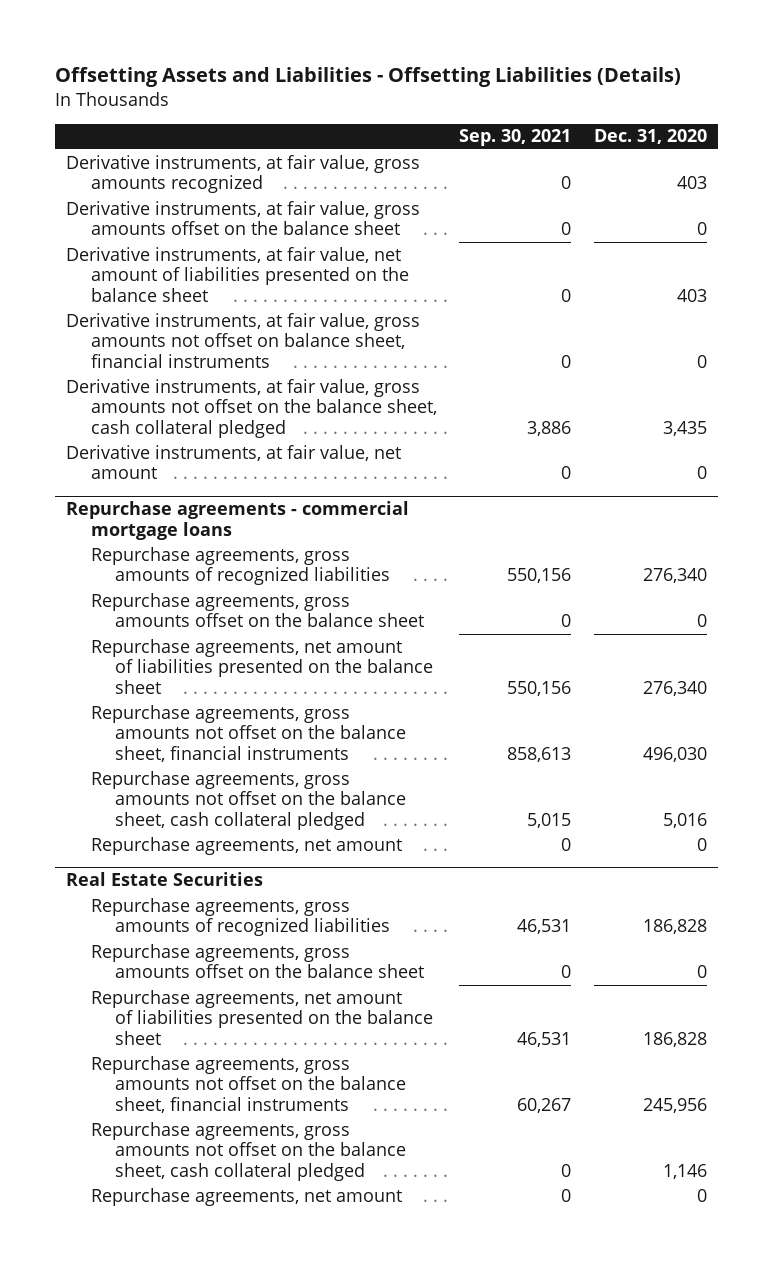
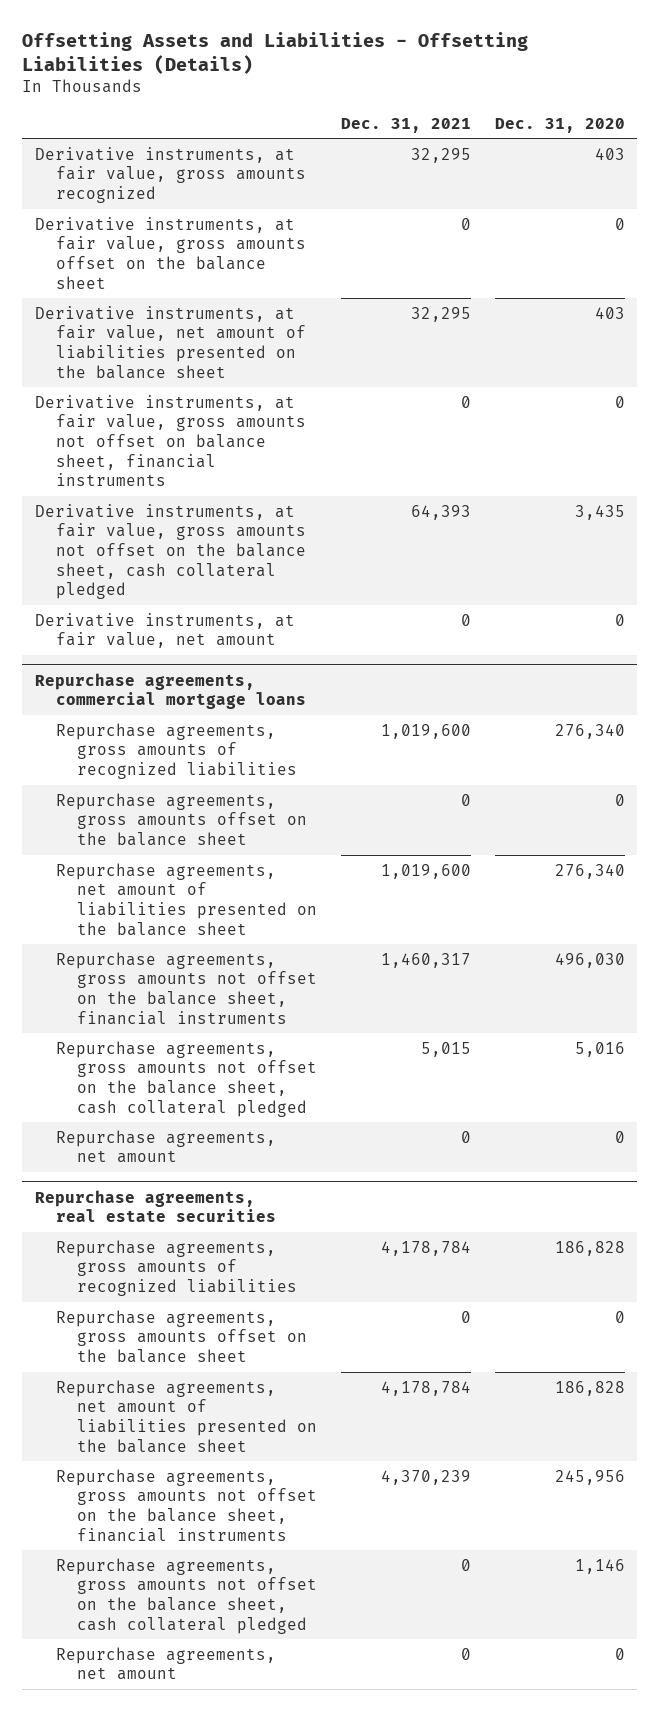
- | Sep. 30, 2021 | Dec. 31, 2020
+ | Dec. 31, 2021 | Dec. 31, 2020
- Repurchase agreements - commercial mortgage loans
+ Repurchase agreements, commercial mortgage loans
- Real Estate Securities
+ Repurchase agreements, real estate securities

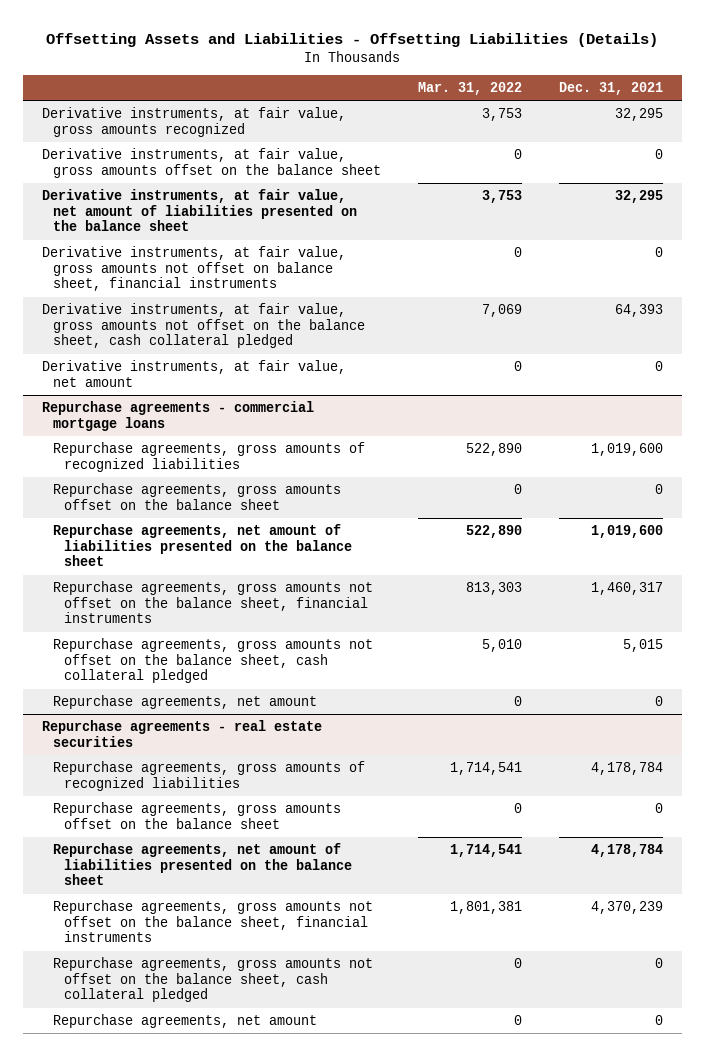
- | Dec. 31, 2021 | Dec. 31, 2020
+ | Mar. 31, 2022 | Dec. 31, 2021
- Repurchase agreements, commercial mortgage loans
+ Repurchase agreements - commercial mortgage loans
- Repurchase agreements, real estate securities
+ Repurchase agreements - real estate securities

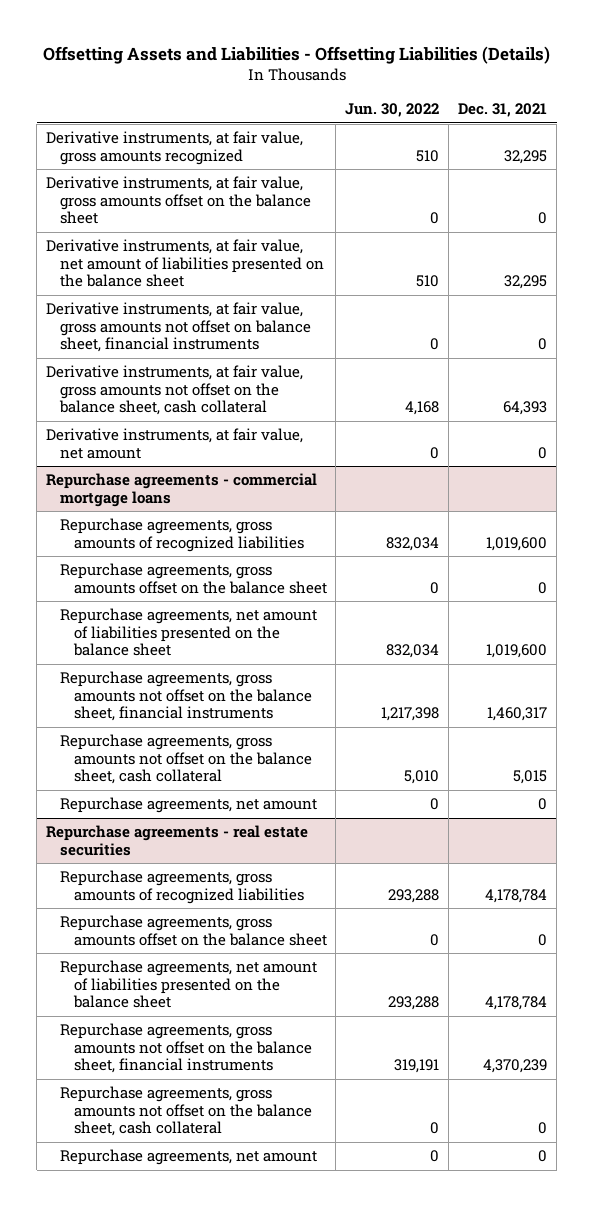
- | Mar. 31, 2022 | Dec. 31, 2021
+ | Jun. 30, 2022 | Dec. 31, 2021
- Derivative instruments, at fair value, gross amounts not offset on the balance sheet, cash collateral pledged | 7,069 | 64,393
+ Derivative instruments, at fair value, gross amounts not offset on the balance sheet, cash collateral | 4,168 | 64,393
@ Repurchase agreements - commercial mortgage loans
- Repurchase agreements, gross amounts not offset on the balance sheet, cash collateral pledged | 5,010 | 5,015
+ Repurchase agreements, gross amounts not offset on the balance sheet, cash collateral | 5,010 | 5,015
@ Repurchase agreements - real estate securities
- Repurchase agreements, gross amounts not offset on the balance sheet, cash collateral pledged | 0 | 0
+ Repurchase agreements, gross amounts not offset on the balance sheet, cash collateral | 0 | 0

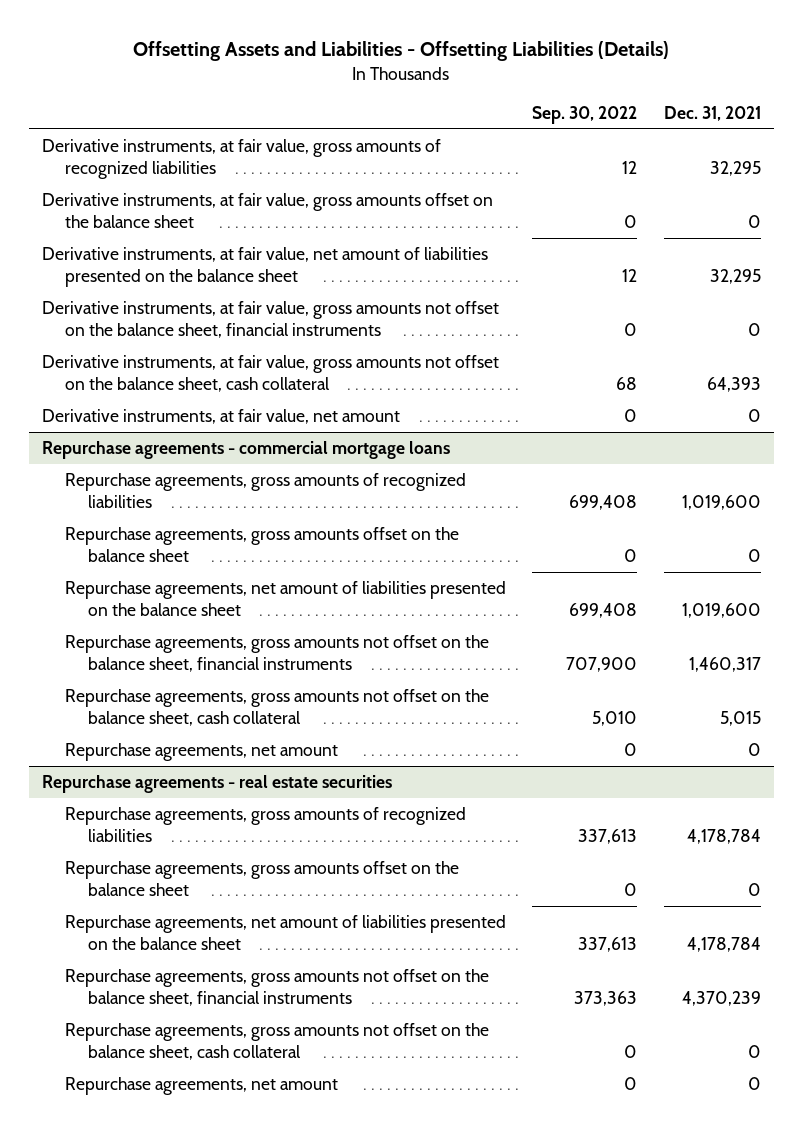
- | Jun. 30, 2022 | Dec. 31, 2021
+ | Sep. 30, 2022 | Dec. 31, 2021
- Derivative instruments, at fair value, gross amounts recognized | 510 | 32,295
+ Derivative instruments, at fair value, gross amounts of recognized liabilities | 12 | 32,295
- Derivative instruments, at fair value, gross amounts not offset on balance sheet, financial instruments | 0 | 0
+ Derivative instruments, at fair value, gross amounts not offset on the balance sheet, financial instruments | 0 | 0

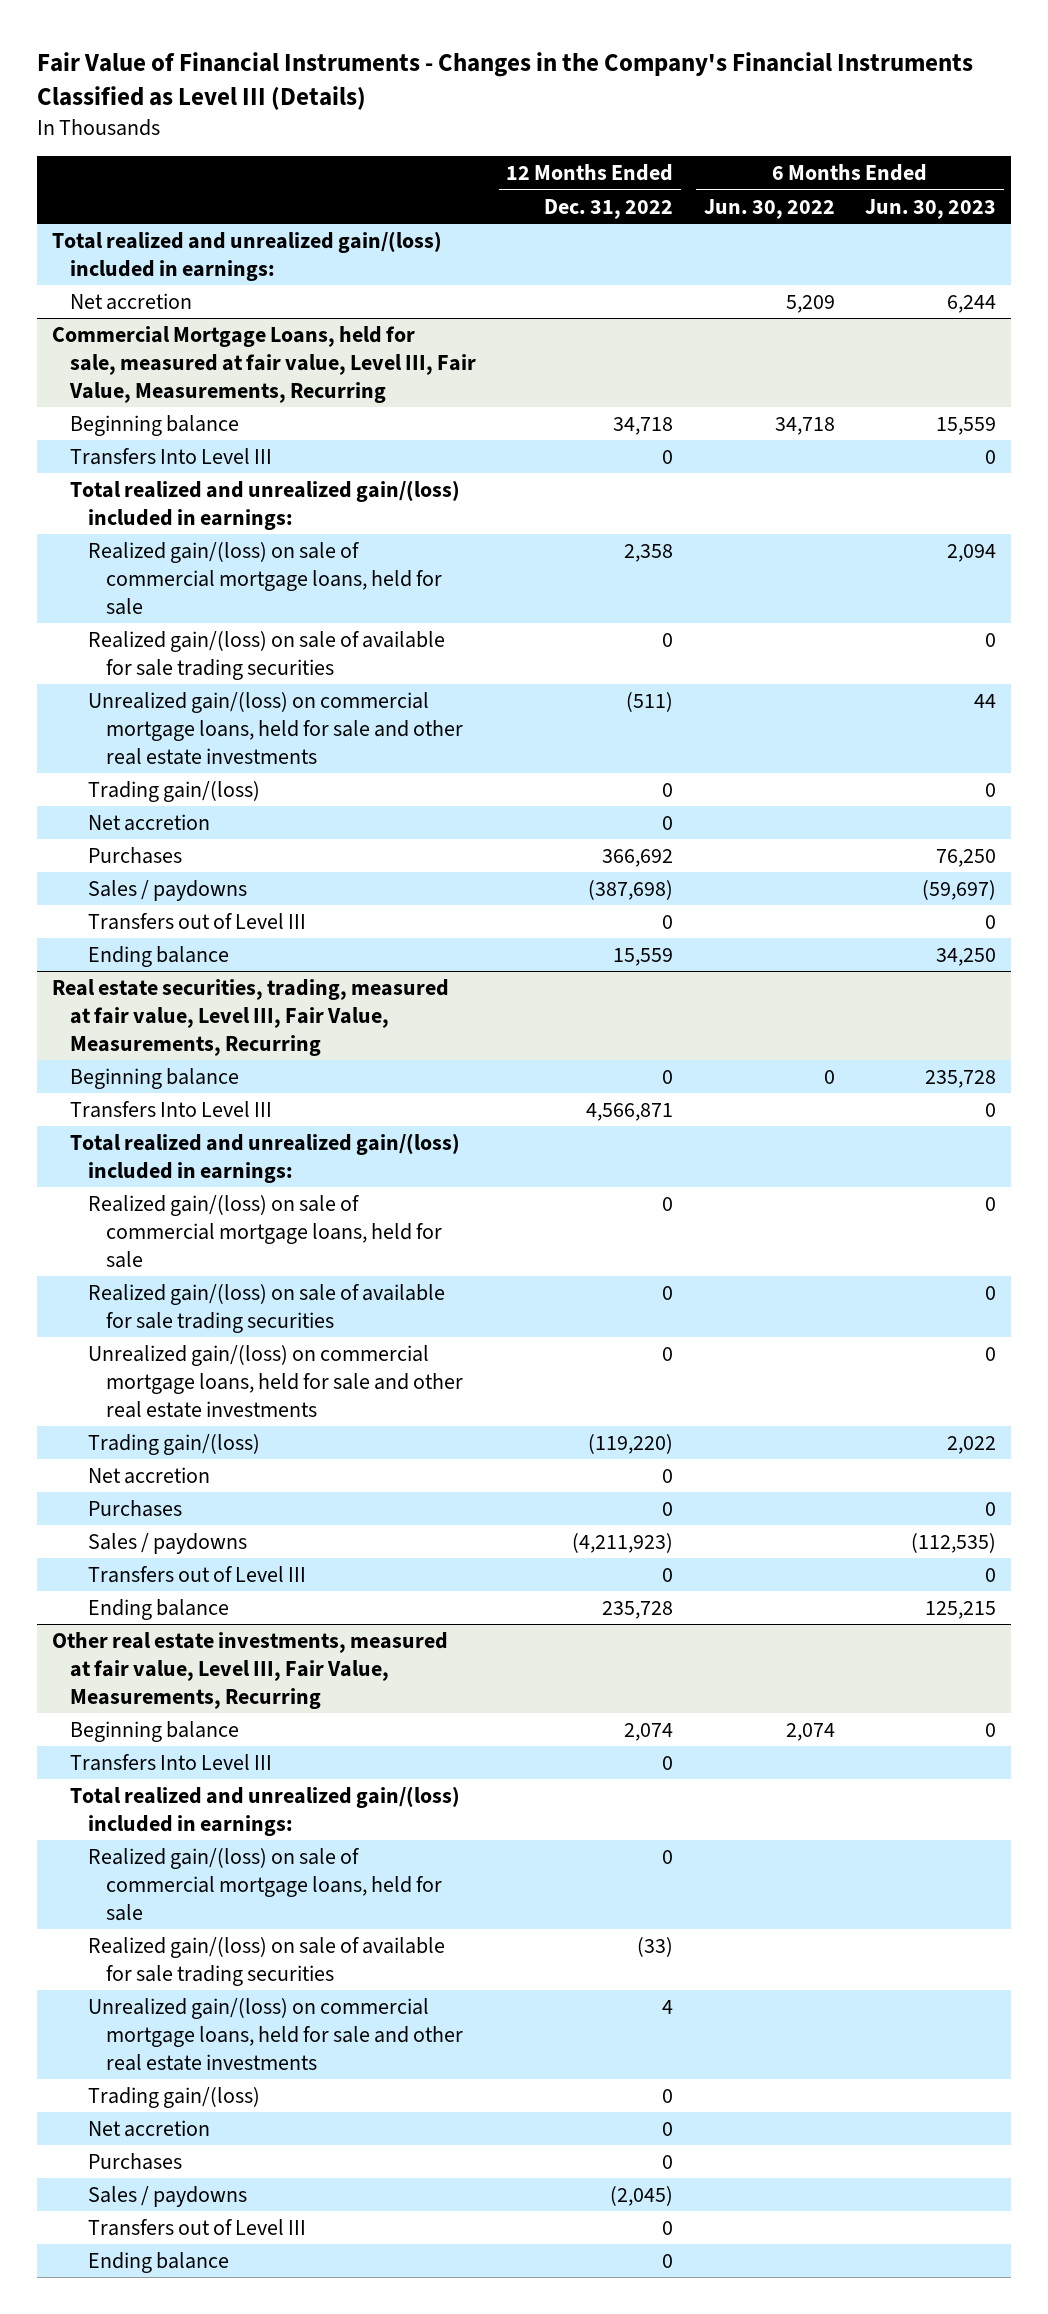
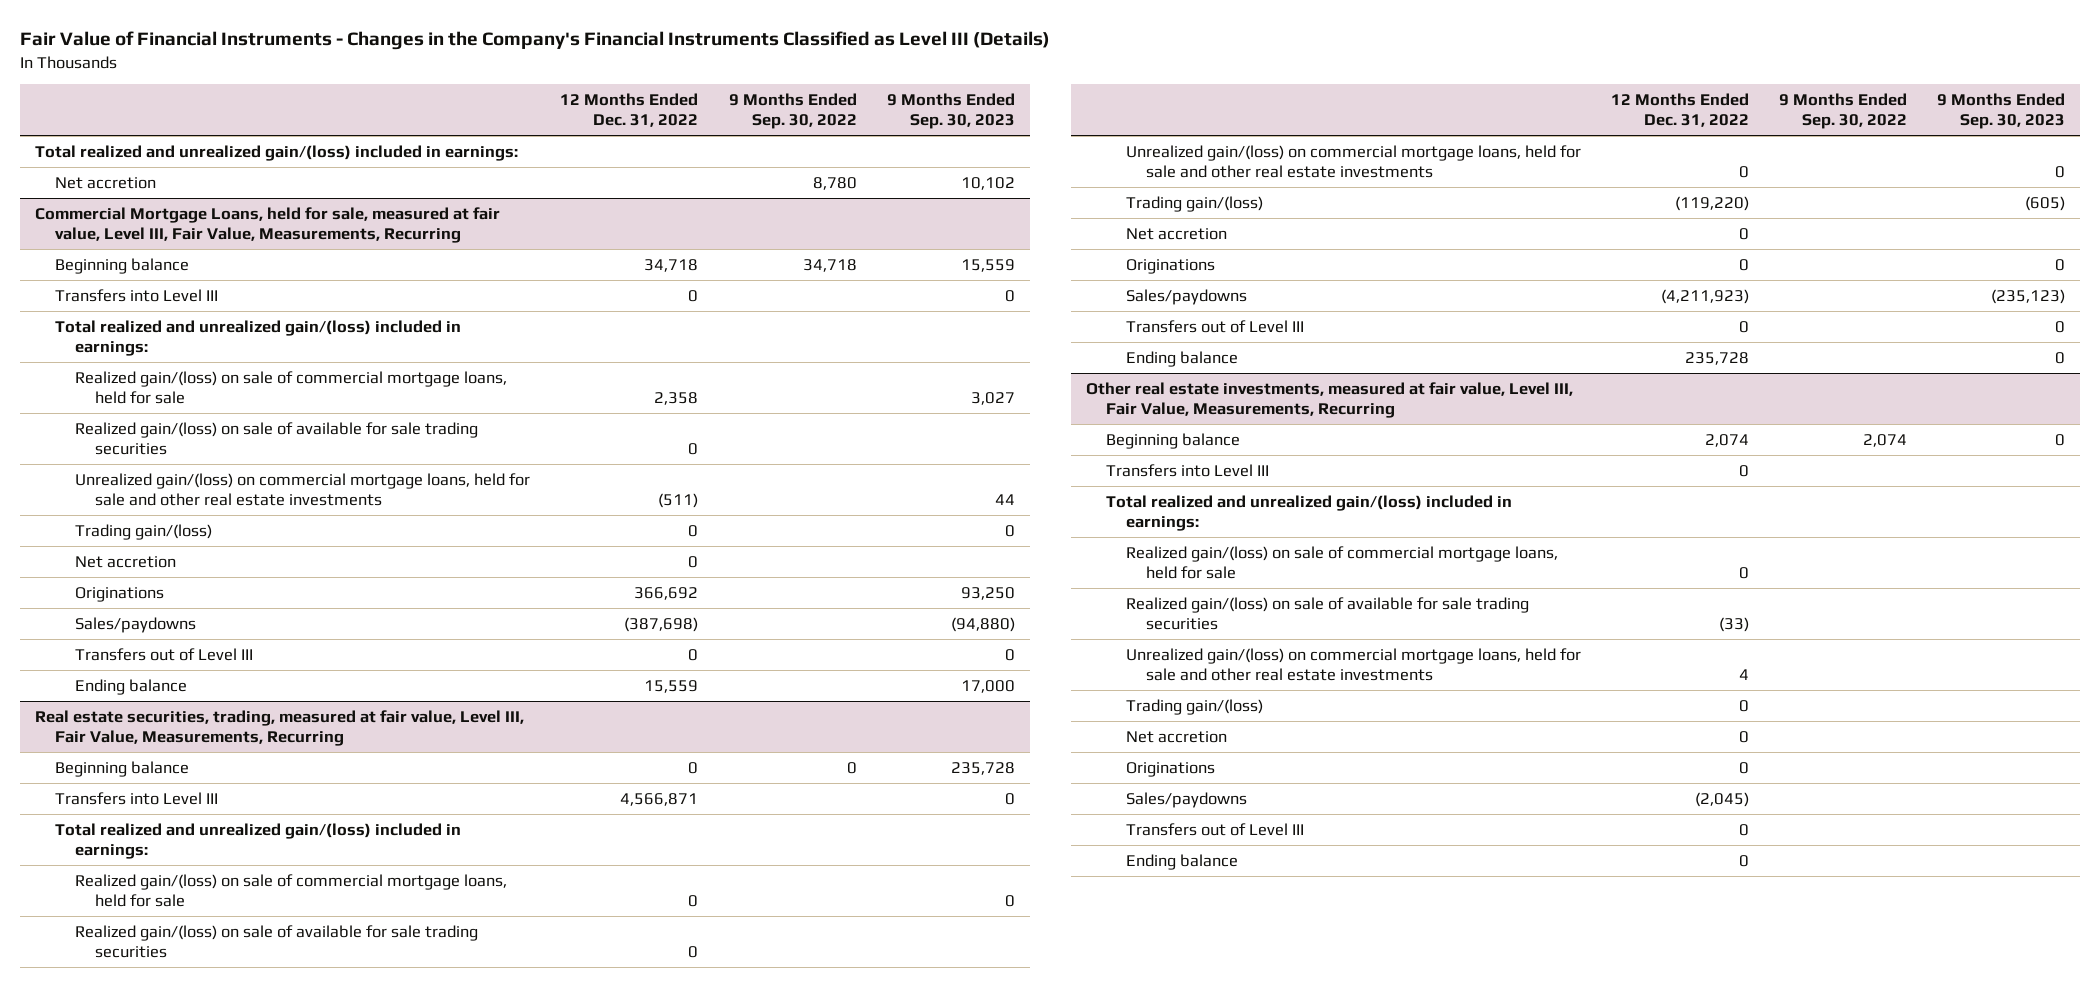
- | 12 Months Ended Dec. 31, 2022 | 6 Months Ended Jun. 30, 2022 | 6 Months Ended Jun. 30, 2023
+ | 12 Months Ended Dec. 31, 2022 | 9 Months Ended Sep. 30, 2022 | 9 Months Ended Sep. 30, 2023
@ Commercial Mortgage Loans, held for sale, measured at fair value, Level III, Fair Value, Measurements, Recurring
- Transfers Into Level III | 0 | | 0
+ Transfers into Level III | 0 | | 0
- Purchases | 366,692 | | 76,250
- Sales / paydowns | (387,698) | | (59,697)
+ Originations | 366,692 | | 93,250
+ Sales/paydowns | (387,698) | | (94,880)
@ Real estate securities, trading, measured at fair value, Level III, Fair Value, Measurements, Recurring
- Transfers Into Level III | 4,566,871 | | 0
+ Transfers into Level III | 4,566,871 | | 0
- Purchases | 0 | | 0
- Sales / paydowns | (4,211,923) | | (112,535)
+ Originations | 0 | | 0
+ Sales/paydowns | (4,211,923) | | (235,123)
@ Other real estate investments, measured at fair value, Level III, Fair Value, Measurements, Recurring
- Transfers Into Level III | 0 | |
+ Transfers into Level III | 0 | |
- Purchases | 0 | |
- Sales / paydowns | (2,045) | |
+ Originations | 0 | |
+ Sales/paydowns | (2,045) | |

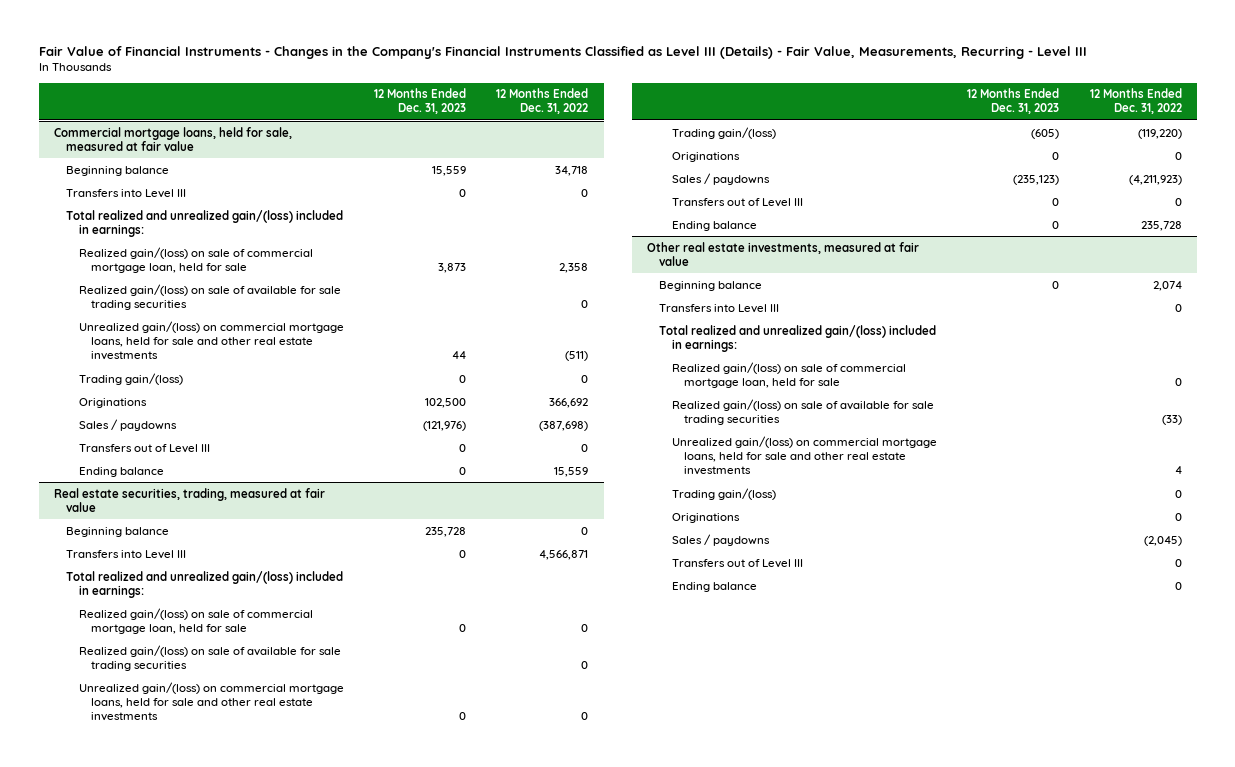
- Fair Value of Financial Instruments - Changes in the Company's Financial Instruments Classified as Level III (Details)
+ Fair Value of Financial Instruments - Changes in the Company's Financial Instruments Classified as Level III (Details) - Fair Value, Measurements, Recurring - Level III
- | 12 Months Ended Dec. 31, 2022 | 9 Months Ended Sep. 30, 2022 | 9 Months Ended Sep. 30, 2023
+ | 12 Months Ended Dec. 31, 2023 | 12 Months Ended Dec. 31, 2022
- Total realized and unrealized gain/(loss) included in earnings:
- Net accretion | | 8,780 | 10,102
- Commercial Mortgage Loans, held for sale, measured at fair value, Level III, Fair Value, Measurements, Recurring
+ Commercial mortgage loans, held for sale, measured at fair value
- Realized gain/(loss) on sale of commercial mortgage loans, held for sale | 2,358 | | 3,027
+ Realized gain/(loss) on sale of commercial mortgage loan, held for sale | 3,873 | 2,358
- Net accretion | 0 | |
- Sales/paydowns | (387,698) | | (94,880)
+ Sales / paydowns | (121,976) | (387,698)
- Real estate securities, trading, measured at fair value, Level III, Fair Value, Measurements, Recurring
+ Real estate securities, trading, measured at fair value
- Realized gain/(loss) on sale of commercial mortgage loans, held for sale | 0 | | 0
+ Realized gain/(loss) on sale of commercial mortgage loan, held for sale | 0 | 0
- Net accretion | 0 | |
- Sales/paydowns | (4,211,923) | | (235,123)
+ Sales / paydowns | (235,123) | (4,211,923)
- Other real estate investments, measured at fair value, Level III, Fair Value, Measurements, Recurring
+ Other real estate investments, measured at fair value
- Realized gain/(loss) on sale of commercial mortgage loans, held for sale | 0 | |
+ Realized gain/(loss) on sale of commercial mortgage loan, held for sale | | 0
- Net accretion | 0 | |
- Sales/paydowns | (2,045) | |
+ Sales / paydowns | | (2,045)

